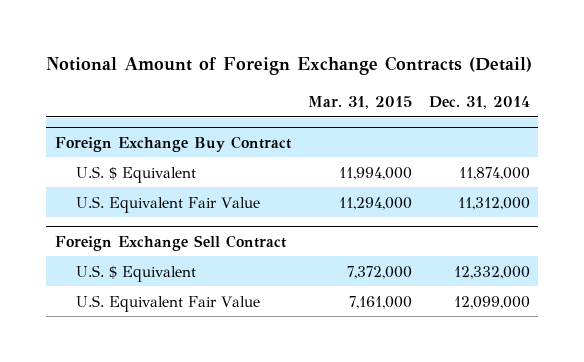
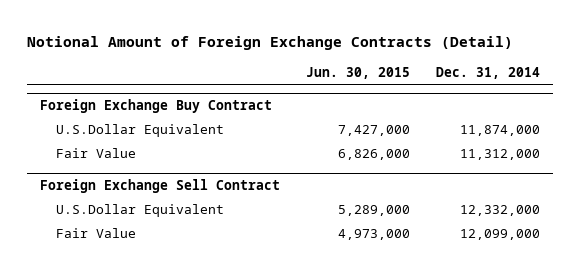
- | Mar. 31, 2015 | Dec. 31, 2014
+ | Jun. 30, 2015 | Dec. 31, 2014
@ Foreign Exchange Buy Contract
- U.S. $ Equivalent | 11,994,000 | 11,874,000
- U.S. Equivalent Fair Value | 11,294,000 | 11,312,000
+ U.S.Dollar Equivalent | 7,427,000 | 11,874,000
+ Fair Value | 6,826,000 | 11,312,000
@ Foreign Exchange Sell Contract
- U.S. $ Equivalent | 7,372,000 | 12,332,000
- U.S. Equivalent Fair Value | 7,161,000 | 12,099,000
+ U.S.Dollar Equivalent | 5,289,000 | 12,332,000
+ Fair Value | 4,973,000 | 12,099,000

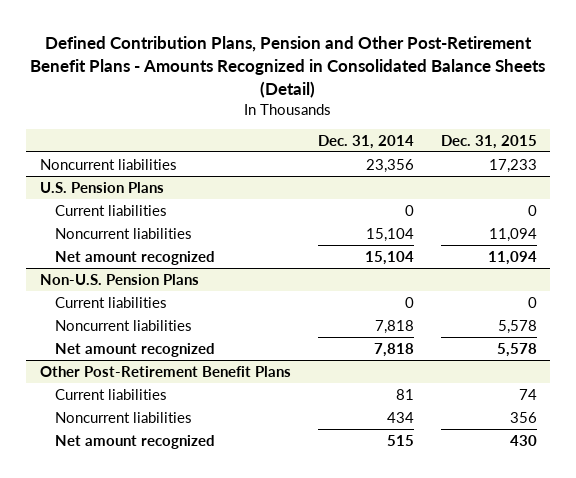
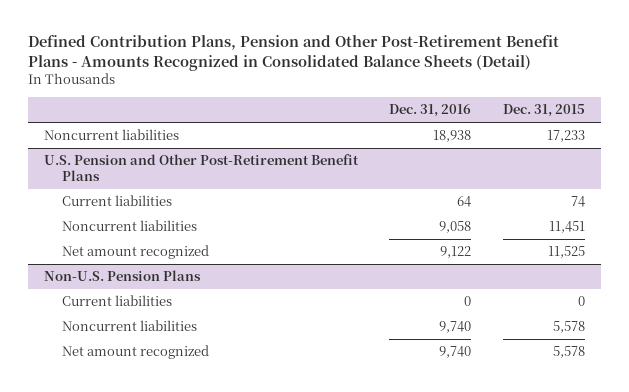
- | Dec. 31, 2014 | Dec. 31, 2015
+ | Dec. 31, 2016 | Dec. 31, 2015
- U.S. Pension Plans
- Current liabilities | 0 | 0
- Noncurrent liabilities | 15,104 | 11,094
- Net amount recognized | 15,104 | 11,094
+ U.S. Pension and Other Post-Retirement Benefit Plans
+ Current liabilities | 64 | 74
+ Noncurrent liabilities | 9,058 | 11,451
+ Net amount recognized | 9,122 | 11,525
- Other Post-Retirement Benefit Plans
- Current liabilities | 81 | 74
- Noncurrent liabilities | 434 | 356
- Net amount recognized | 515 | 430

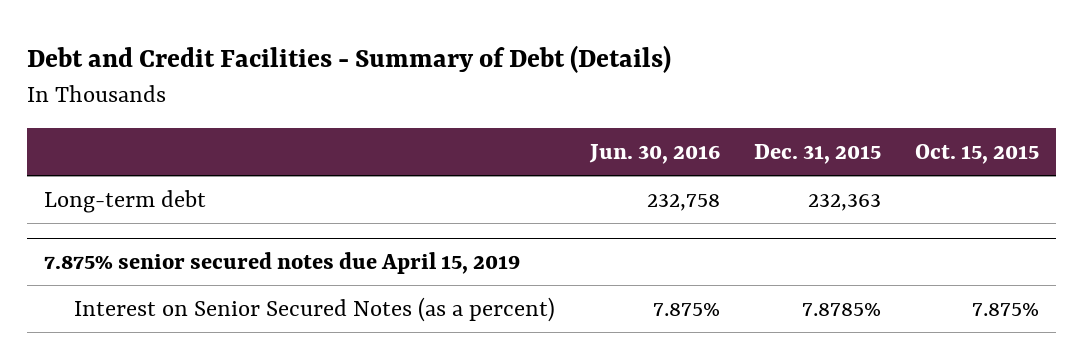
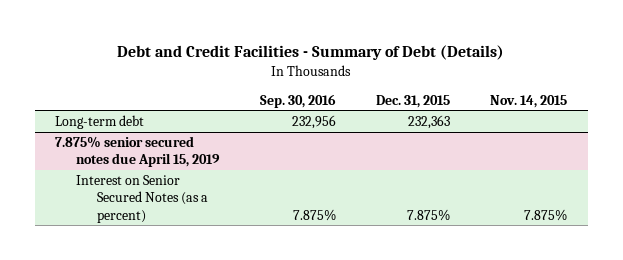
- | Jun. 30, 2016 | Dec. 31, 2015 | Oct. 15, 2015
+ | Sep. 30, 2016 | Dec. 31, 2015 | Nov. 14, 2015
@ 7.875% senior secured notes due April 15, 2019
- Interest on Senior Secured Notes (as a percent) | 7.875% | 7.8785% | 7.875%
+ Interest on Senior Secured Notes (as a percent) | 7.875% | 7.875% | 7.875%

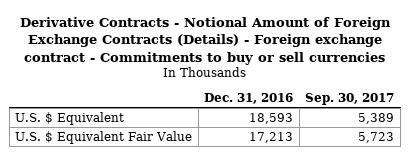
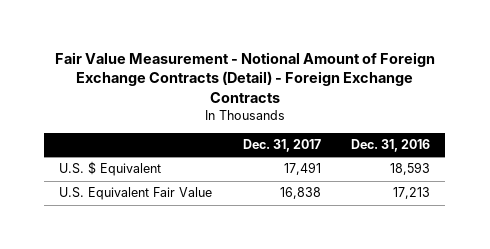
- Derivative Contracts - Notional Amount of Foreign Exchange Contracts (Details) - Foreign exchange contract - Commitments to buy or sell currencies
+ Fair Value Measurement - Notional Amount of Foreign Exchange Contracts (Detail) - Foreign Exchange Contracts
- | Dec. 31, 2016 | Sep. 30, 2017
+ | Dec. 31, 2017 | Dec. 31, 2016
- U.S. $ Equivalent Fair Value | 17,213 | 5,723
+ U.S. Equivalent Fair Value | 16,838 | 17,213

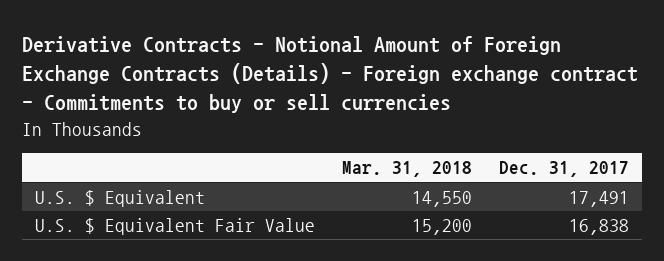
- Fair Value Measurement - Notional Amount of Foreign Exchange Contracts (Detail) - Foreign Exchange Contracts
+ Derivative Contracts - Notional Amount of Foreign Exchange Contracts (Details) - Foreign exchange contract - Commitments to buy or sell currencies
- | Dec. 31, 2017 | Dec. 31, 2016
+ | Mar. 31, 2018 | Dec. 31, 2017
- U.S. Equivalent Fair Value | 16,838 | 17,213
+ U.S. $ Equivalent Fair Value | 15,200 | 16,838

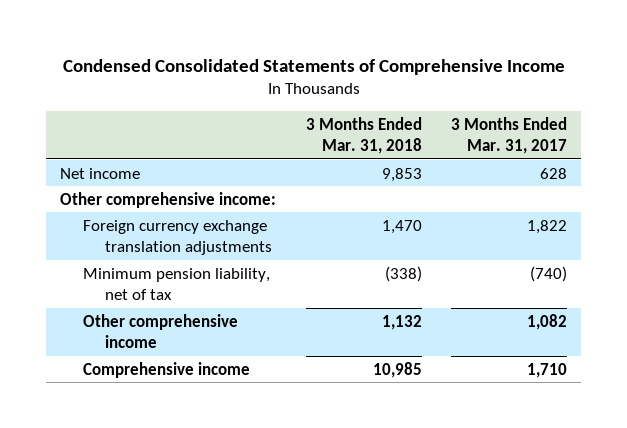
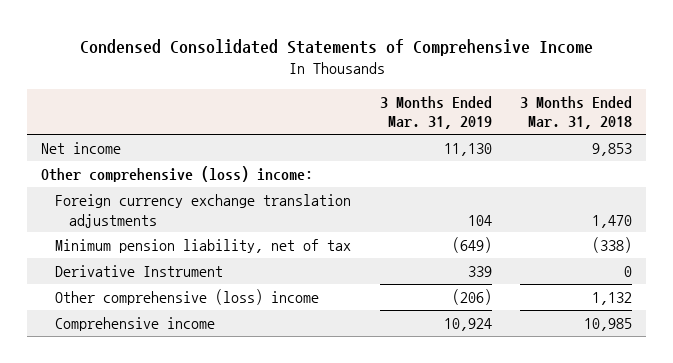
- | 3 Months Ended Mar. 31, 2018 | 3 Months Ended Mar. 31, 2017
+ | 3 Months Ended Mar. 31, 2019 | 3 Months Ended Mar. 31, 2018
- Other comprehensive income:
+ Other comprehensive (loss) income:
- Other comprehensive income | 1,132 | 1,082
+ Derivative Instrument | 339 | 0
+ Other comprehensive (loss) income | (206) | 1,132

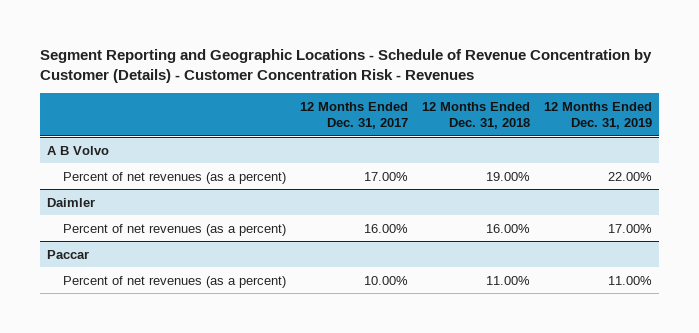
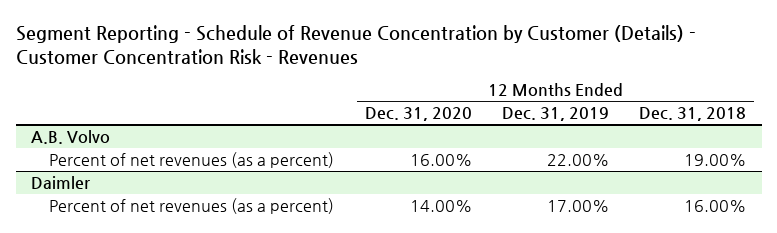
- Segment Reporting and Geographic Locations - Schedule of Revenue Concentration by Customer (Details) - Customer Concentration Risk - Revenues
+ Segment Reporting - Schedule of Revenue Concentration by Customer (Details) - Customer Concentration Risk - Revenues
- | 12 Months Ended Dec. 31, 2017 | 12 Months Ended Dec. 31, 2018 | 12 Months Ended Dec. 31, 2019
+ | 12 Months Ended Dec. 31, 2020 | 12 Months Ended Dec. 31, 2019 | 12 Months Ended Dec. 31, 2018
- A B Volvo
+ A.B. Volvo
- Paccar
- Percent of net revenues (as a percent) | 10.00% | 11.00% | 11.00%

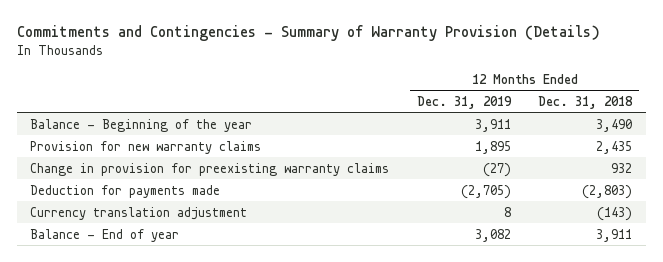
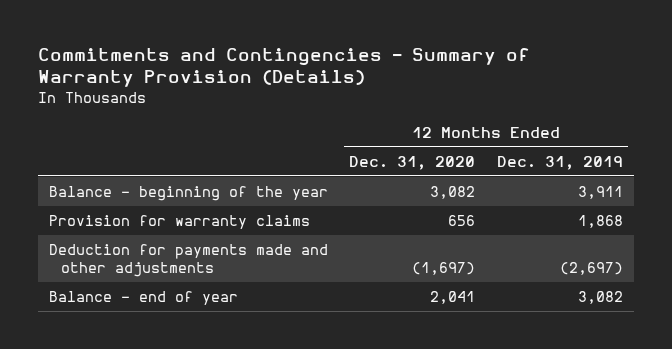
- | 12 Months Ended Dec. 31, 2019 | 12 Months Ended Dec. 31, 2018
+ | 12 Months Ended Dec. 31, 2020 | 12 Months Ended Dec. 31, 2019
- Balance - Beginning of the year | 3,911 | 3,490
- Provision for new warranty claims | 1,895 | 2,435
- Change in provision for preexisting warranty claims | (27) | 932
- Deduction for payments made | (2,705) | (2,803)
- Currency translation adjustment | 8 | (143)
- Balance - End of year | 3,082 | 3,911
+ Balance - beginning of the year | 3,082 | 3,911
+ Provision for warranty claims | 656 | 1,868
+ Deduction for payments made and other adjustments | (1,697) | (2,697)
+ Balance - end of year | 2,041 | 3,082

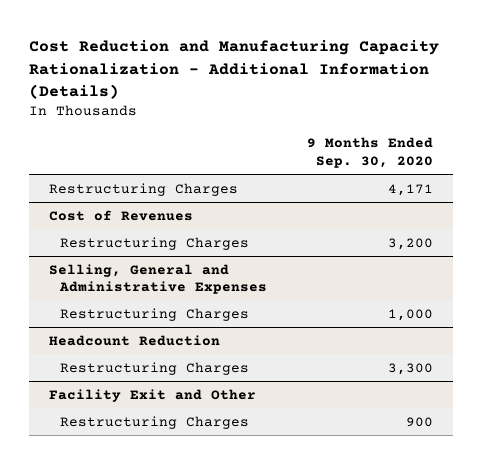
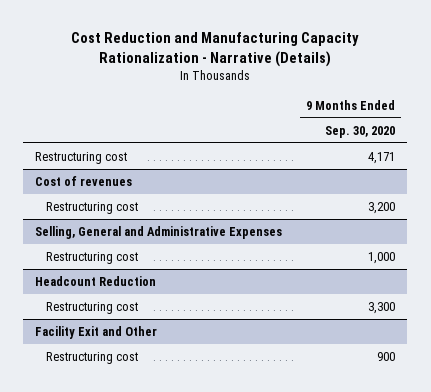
- Cost Reduction and Manufacturing Capacity Rationalization - Additional Information (Details)
+ Cost Reduction and Manufacturing Capacity Rationalization - Narrative (Details)
- Restructuring Charges | 4,171
- Cost of Revenues
- Restructuring Charges | 3,200
+ Restructuring cost | 4,171
+ Cost of revenues
+ Restructuring cost | 3,200
@ Selling, General and Administrative Expenses
- Restructuring Charges | 1,000
+ Restructuring cost | 1,000
@ Headcount Reduction
- Restructuring Charges | 3,300
+ Restructuring cost | 3,300
@ Facility Exit and Other
- Restructuring Charges | 900
+ Restructuring cost | 900

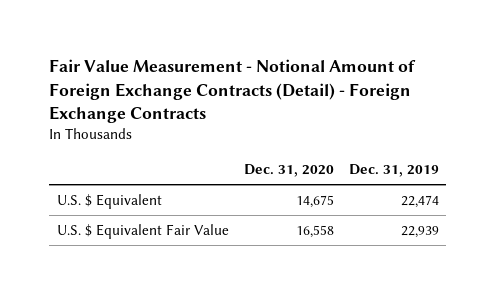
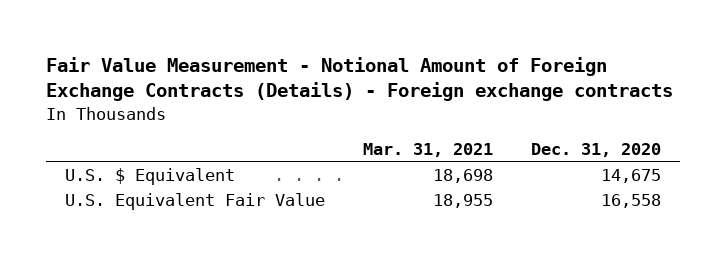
- Fair Value Measurement - Notional Amount of Foreign Exchange Contracts (Detail) - Foreign Exchange Contracts
+ Fair Value Measurement - Notional Amount of Foreign Exchange Contracts (Details) - Foreign exchange contracts
- | Dec. 31, 2020 | Dec. 31, 2019
+ | Mar. 31, 2021 | Dec. 31, 2020
- U.S. $ Equivalent Fair Value | 16,558 | 22,939
+ U.S. Equivalent Fair Value | 18,955 | 16,558

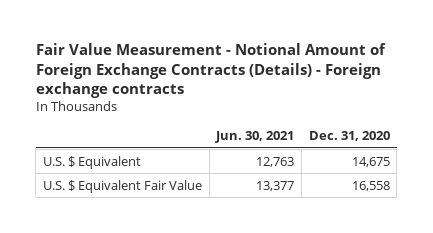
- | Mar. 31, 2021 | Dec. 31, 2020
+ | Jun. 30, 2021 | Dec. 31, 2020
- U.S. Equivalent Fair Value | 18,955 | 16,558
+ U.S. $ Equivalent Fair Value | 13,377 | 16,558

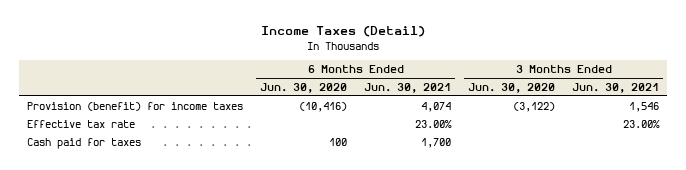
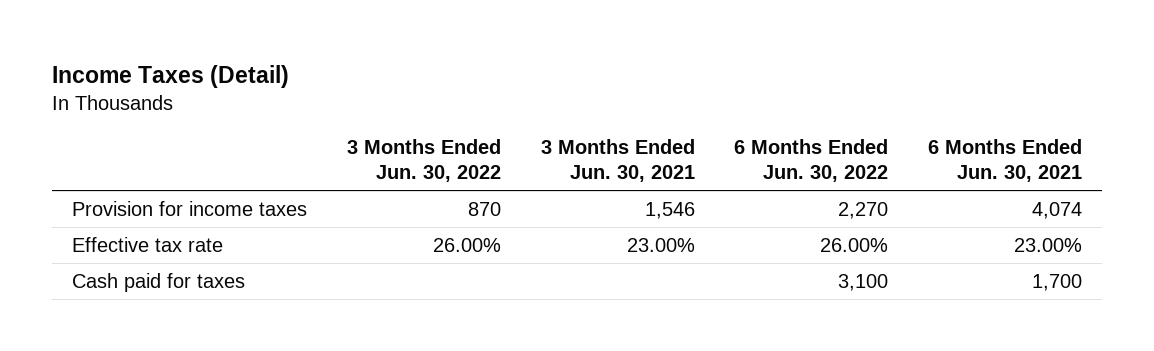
- | 6 Months Ended Jun. 30, 2020 | 6 Months Ended Jun. 30, 2021 | 3 Months Ended Jun. 30, 2020 | 3 Months Ended Jun. 30, 2021
+ | 3 Months Ended Jun. 30, 2022 | 3 Months Ended Jun. 30, 2021 | 6 Months Ended Jun. 30, 2022 | 6 Months Ended Jun. 30, 2021
- Provision (benefit) for income taxes | (10,416) | 4,074 | (3,122) | 1,546
+ Provision for income taxes | 870 | 1,546 | 2,270 | 4,074

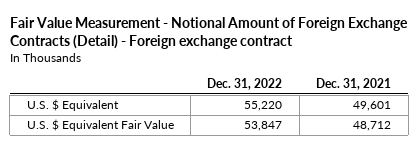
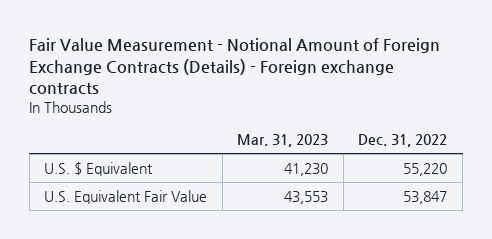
- Fair Value Measurement - Notional Amount of Foreign Exchange Contracts (Detail) - Foreign exchange contract
+ Fair Value Measurement - Notional Amount of Foreign Exchange Contracts (Details) - Foreign exchange contracts
- | Dec. 31, 2022 | Dec. 31, 2021
+ | Mar. 31, 2023 | Dec. 31, 2022
- U.S. $ Equivalent Fair Value | 53,847 | 48,712
+ U.S. Equivalent Fair Value | 43,553 | 53,847

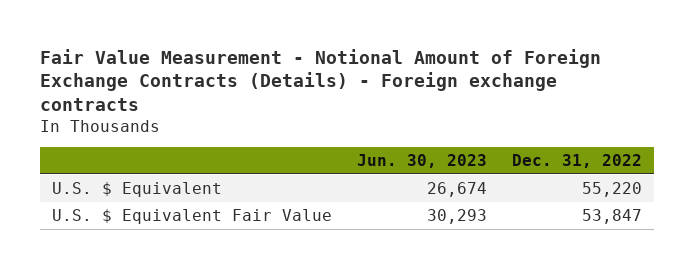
- | Mar. 31, 2023 | Dec. 31, 2022
+ | Jun. 30, 2023 | Dec. 31, 2022
- U.S. Equivalent Fair Value | 43,553 | 53,847
+ U.S. $ Equivalent Fair Value | 30,293 | 53,847

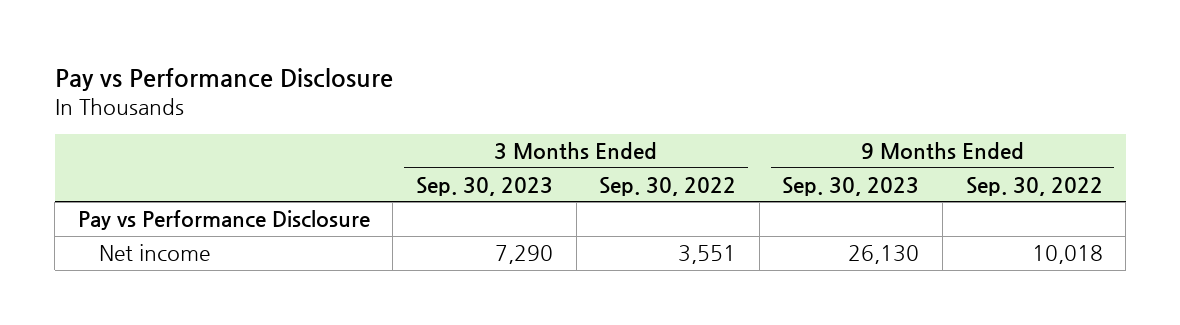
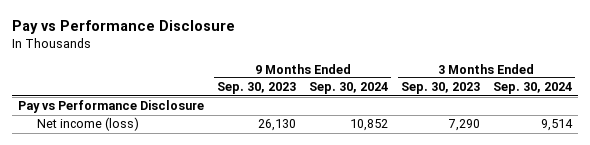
- | 3 Months Ended Sep. 30, 2023 | 3 Months Ended Sep. 30, 2022 | 9 Months Ended Sep. 30, 2023 | 9 Months Ended Sep. 30, 2022
+ | 9 Months Ended Sep. 30, 2023 | 9 Months Ended Sep. 30, 2024 | 3 Months Ended Sep. 30, 2023 | 3 Months Ended Sep. 30, 2024
- Net income | 7,290 | 3,551 | 26,130 | 10,018
+ Net income (loss) | 26,130 | 10,852 | 7,290 | 9,514

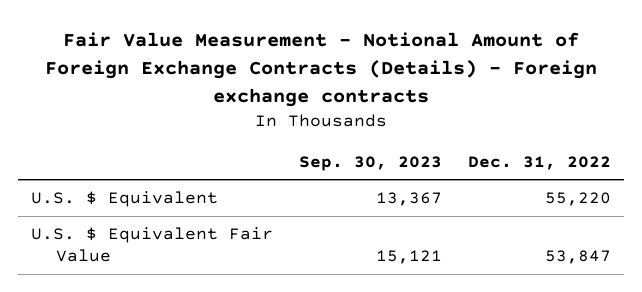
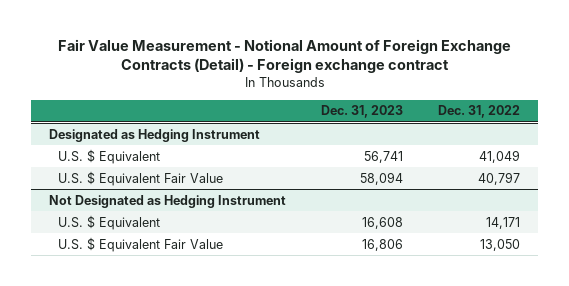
- Fair Value Measurement - Notional Amount of Foreign Exchange Contracts (Details) - Foreign exchange contracts
+ Fair Value Measurement - Notional Amount of Foreign Exchange Contracts (Detail) - Foreign exchange contract
- | Sep. 30, 2023 | Dec. 31, 2022
+ | Dec. 31, 2023 | Dec. 31, 2022
- U.S. $ Equivalent | 13,367 | 55,220
- U.S. $ Equivalent Fair Value | 15,121 | 53,847
+ Designated as Hedging Instrument
+ U.S. $ Equivalent | 56,741 | 41,049
+ U.S. $ Equivalent Fair Value | 58,094 | 40,797
+ Not Designated as Hedging Instrument
+ U.S. $ Equivalent | 16,608 | 14,171
+ U.S. $ Equivalent Fair Value | 16,806 | 13,050

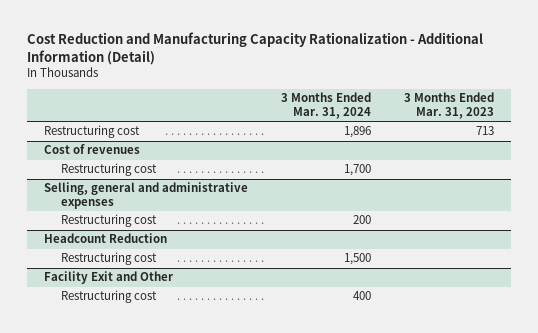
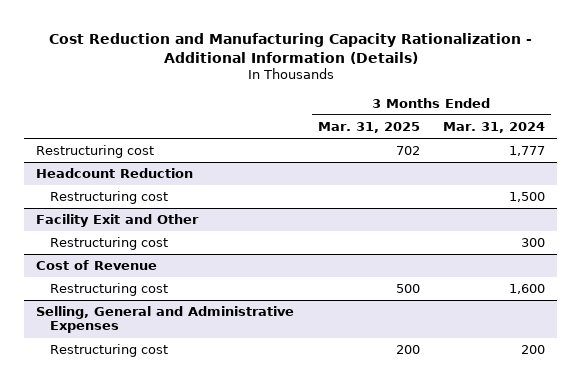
- Cost Reduction and Manufacturing Capacity Rationalization - Additional Information (Detail)
+ Cost Reduction and Manufacturing Capacity Rationalization - Additional Information (Details)
- | 3 Months Ended Mar. 31, 2024 | 3 Months Ended Mar. 31, 2023
+ | 3 Months Ended Mar. 31, 2025 | 3 Months Ended Mar. 31, 2024
- Restructuring cost | 1,896 | 713
- Cost of revenues
- Restructuring cost | 1,700 |
- Selling, general and administrative expenses
- Restructuring cost | 200 |
+ Restructuring cost | 702 | 1,777
@ Facility Exit and Other
- Restructuring cost | 400 |
+ Restructuring cost | | 300
+ Cost of Revenue
+ Restructuring cost | 500 | 1,600
+ Selling, General and Administrative Expenses
+ Restructuring cost | 200 | 200

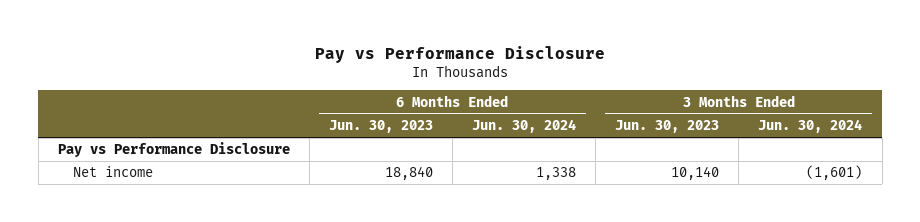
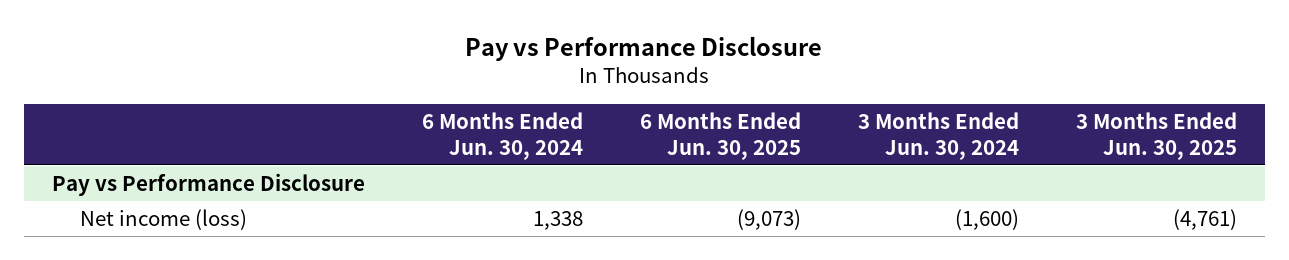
- | 6 Months Ended Jun. 30, 2023 | 6 Months Ended Jun. 30, 2024 | 3 Months Ended Jun. 30, 2023 | 3 Months Ended Jun. 30, 2024
+ | 6 Months Ended Jun. 30, 2024 | 6 Months Ended Jun. 30, 2025 | 3 Months Ended Jun. 30, 2024 | 3 Months Ended Jun. 30, 2025
- Net income | 18,840 | 1,338 | 10,140 | (1,601)
+ Net income (loss) | 1,338 | (9,073) | (1,600) | (4,761)

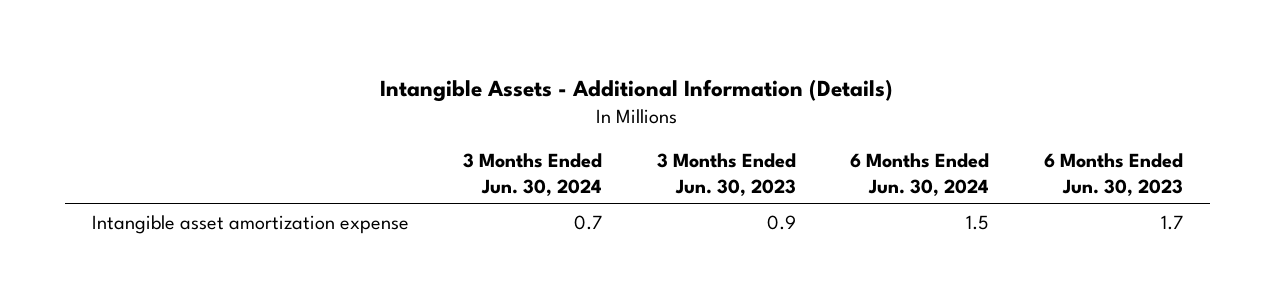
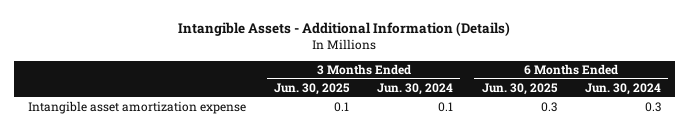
- | 3 Months Ended Jun. 30, 2024 | 3 Months Ended Jun. 30, 2023 | 6 Months Ended Jun. 30, 2024 | 6 Months Ended Jun. 30, 2023
+ | 3 Months Ended Jun. 30, 2025 | 3 Months Ended Jun. 30, 2024 | 6 Months Ended Jun. 30, 2025 | 6 Months Ended Jun. 30, 2024
- Intangible asset amortization expense | 0.7 | 0.9 | 1.5 | 1.7
+ Intangible asset amortization expense | 0.1 | 0.1 | 0.3 | 0.3

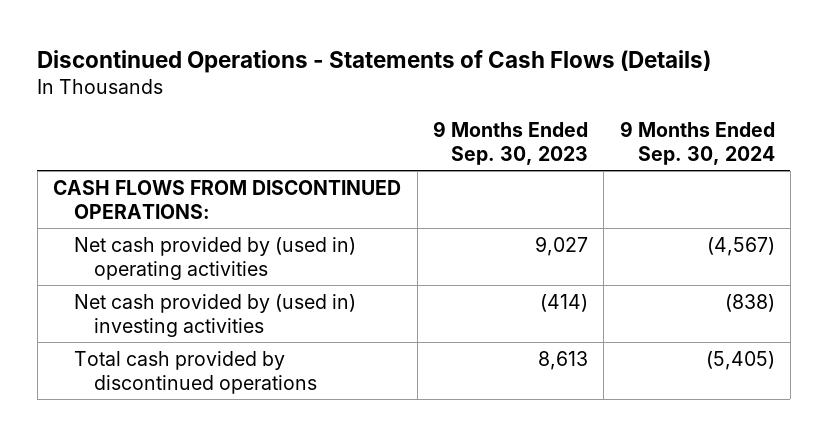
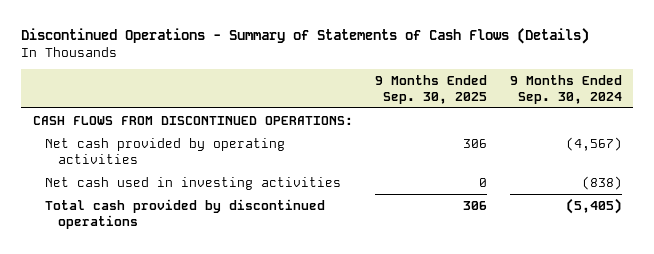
- Discontinued Operations - Statements of Cash Flows (Details)
+ Discontinued Operations - Summary of Statements of Cash Flows (Details)
- | 9 Months Ended Sep. 30, 2023 | 9 Months Ended Sep. 30, 2024
+ | 9 Months Ended Sep. 30, 2025 | 9 Months Ended Sep. 30, 2024
- Net cash provided by (used in) operating activities | 9,027 | (4,567)
- Net cash provided by (used in) investing activities | (414) | (838)
+ Net cash provided by operating activities | 306 | (4,567)
+ Net cash used in investing activities | 0 | (838)

